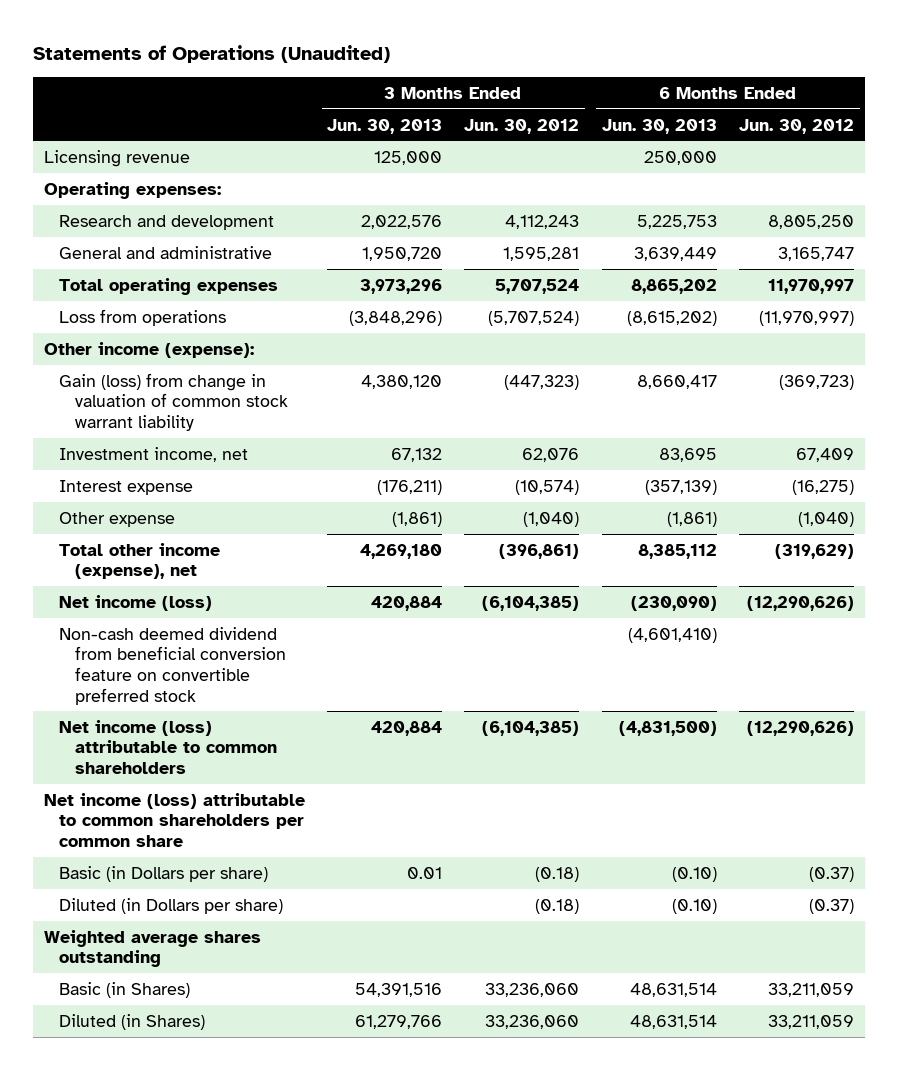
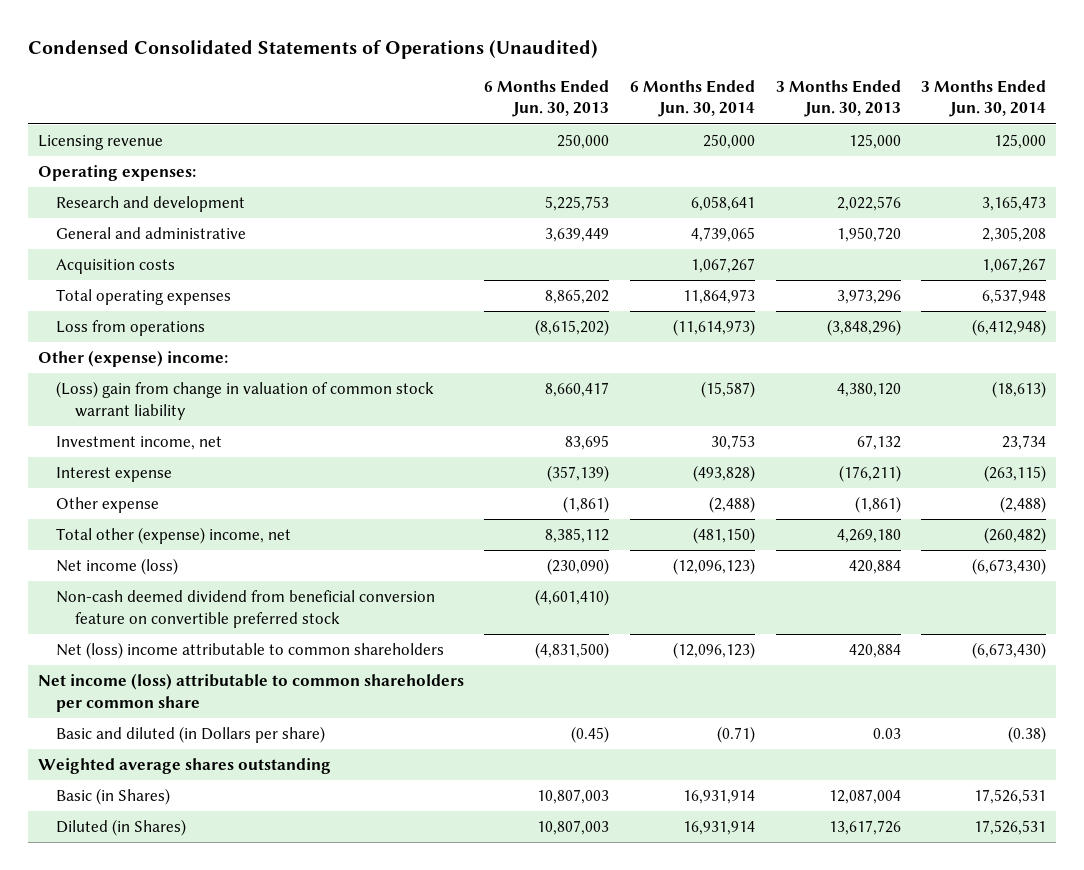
- Statements of Operations (Unaudited)
+ Condensed Consolidated Statements of Operations (Unaudited)
- | 3 Months Ended Jun. 30, 2013 | 3 Months Ended Jun. 30, 2012 | 6 Months Ended Jun. 30, 2013 | 6 Months Ended Jun. 30, 2012
+ | 6 Months Ended Jun. 30, 2013 | 6 Months Ended Jun. 30, 2014 | 3 Months Ended Jun. 30, 2013 | 3 Months Ended Jun. 30, 2014
+ Acquisition costs | | 1,067,267 | | 1,067,267
- Other income (expense):
- Gain (loss) from change in valuation of common stock warrant liability | 4,380,120 | (447,323) | 8,660,417 | (369,723)
+ Other (expense) income:
+ (Loss) gain from change in valuation of common stock warrant liability | 8,660,417 | (15,587) | 4,380,120 | (18,613)
- Total other income (expense), net | 4,269,180 | (396,861) | 8,385,112 | (319,629)
+ Total other (expense) income, net | 8,385,112 | (481,150) | 4,269,180 | (260,482)
- Net income (loss) attributable to common shareholders | 420,884 | (6,104,385) | (4,831,500) | (12,290,626)
+ Net (loss) income attributable to common shareholders | (4,831,500) | (12,096,123) | 420,884 | (6,673,430)
- Basic (in Dollars per share) | 0.01 | (0.18) | (0.10) | (0.37)
- Diluted (in Dollars per share) | | (0.18) | (0.10) | (0.37)
+ Basic and diluted (in Dollars per share) | (0.45) | (0.71) | 0.03 | (0.38)
- Basic (in Shares) | 54,391,516 | 33,236,060 | 48,631,514 | 33,211,059
- Diluted (in Shares) | 61,279,766 | 33,236,060 | 48,631,514 | 33,211,059
+ Basic (in Shares) | 10,807,003 | 16,931,914 | 12,087,004 | 17,526,531
+ Diluted (in Shares) | 10,807,003 | 16,931,914 | 13,617,726 | 17,526,531

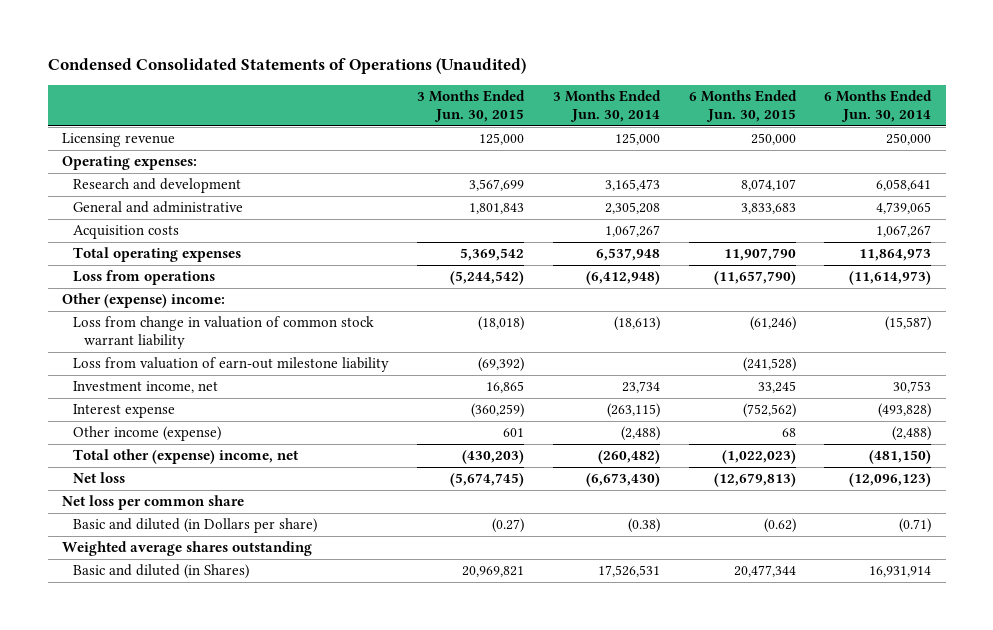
- | 6 Months Ended Jun. 30, 2013 | 6 Months Ended Jun. 30, 2014 | 3 Months Ended Jun. 30, 2013 | 3 Months Ended Jun. 30, 2014
+ | 3 Months Ended Jun. 30, 2015 | 3 Months Ended Jun. 30, 2014 | 6 Months Ended Jun. 30, 2015 | 6 Months Ended Jun. 30, 2014
- (Loss) gain from change in valuation of common stock warrant liability | 8,660,417 | (15,587) | 4,380,120 | (18,613)
+ Loss from change in valuation of common stock warrant liability | (18,018) | (18,613) | (61,246) | (15,587)
+ Loss from valuation of earn-out milestone liability | (69,392) | | (241,528) |
- Other expense | (1,861) | (2,488) | (1,861) | (2,488)
+ Other income (expense) | 601 | (2,488) | 68 | (2,488)
- Net income (loss) | (230,090) | (12,096,123) | 420,884 | (6,673,430)
- Non-cash deemed dividend from beneficial conversion feature on convertible preferred stock | (4,601,410) | | |
- Net (loss) income attributable to common shareholders | (4,831,500) | (12,096,123) | 420,884 | (6,673,430)
- Net income (loss) attributable to common shareholders per common share
+ Net loss | (5,674,745) | (6,673,430) | (12,679,813) | (12,096,123)
+ Net loss per common share
- Basic (in Shares) | 10,807,003 | 16,931,914 | 12,087,004 | 17,526,531
- Diluted (in Shares) | 10,807,003 | 16,931,914 | 13,617,726 | 17,526,531
+ Basic and diluted (in Shares) | 20,969,821 | 17,526,531 | 20,477,344 | 16,931,914

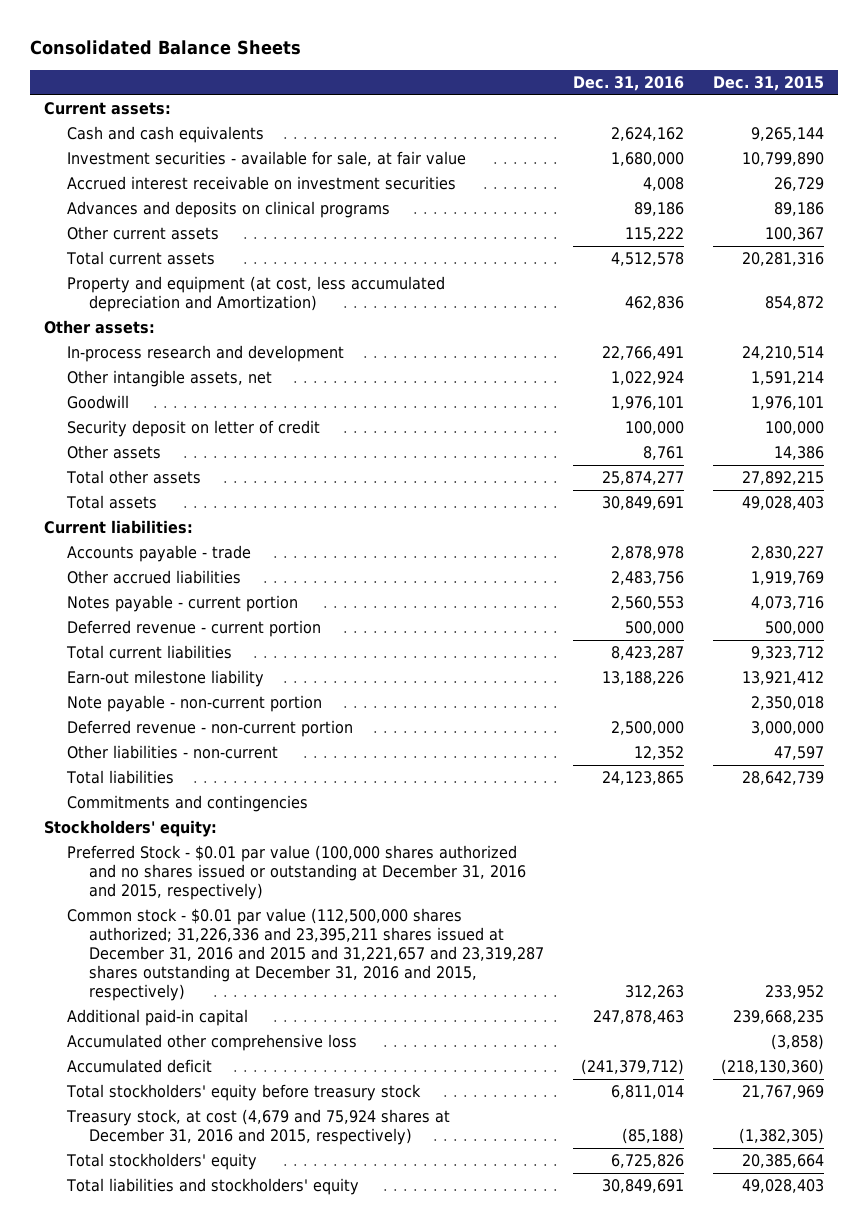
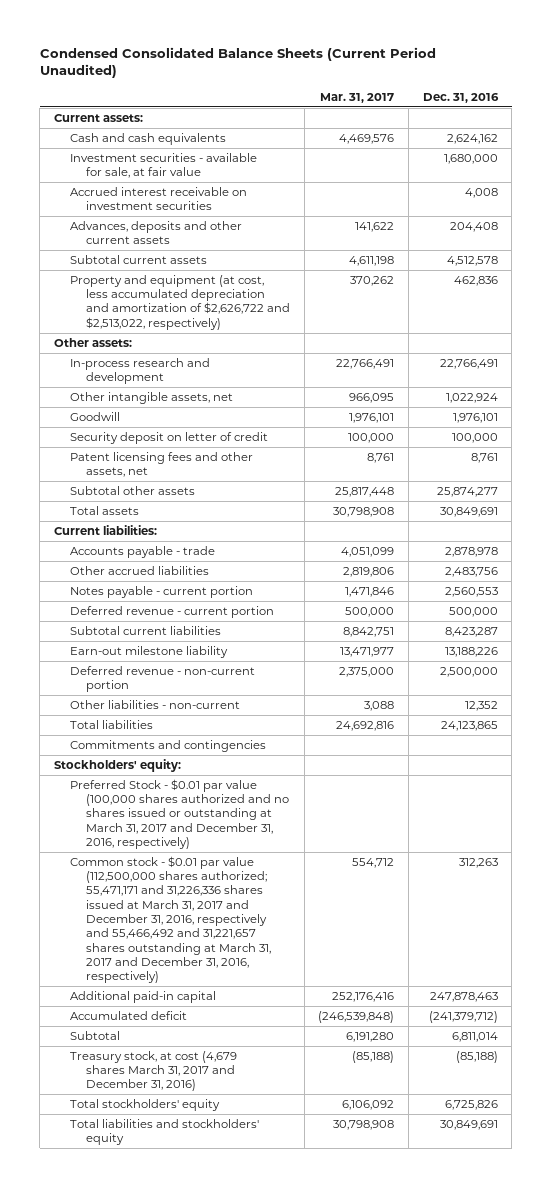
- Consolidated Balance Sheets
+ Condensed Consolidated Balance Sheets (Current Period Unaudited)
- | Dec. 31, 2016 | Dec. 31, 2015
+ | Mar. 31, 2017 | Dec. 31, 2016
- Advances and deposits on clinical programs | 89,186 | 89,186
- Other current assets | 115,222 | 100,367
- Total current assets | 4,512,578 | 20,281,316
- Property and equipment (at cost, less accumulated depreciation and Amortization) | 462,836 | 854,872
+ Advances, deposits and other current assets | 141,622 | 204,408
+ Subtotal current assets | 4,611,198 | 4,512,578
+ Property and equipment (at cost, less accumulated depreciation and amortization of $2,626,722 and $2,513,022, respectively) | 370,262 | 462,836
- Other assets | 8,761 | 14,386
- Total other assets | 25,874,277 | 27,892,215
+ Patent licensing fees and other assets, net | 8,761 | 8,761
+ Subtotal other assets | 25,817,448 | 25,874,277
- Total current liabilities | 8,423,287 | 9,323,712
+ Subtotal current liabilities | 8,842,751 | 8,423,287
- Note payable - non-current portion | | 2,350,018
- Preferred Stock - $0.01 par value (100,000 shares authorized and no shares issued or outstanding at December 31, 2016 and 2015, respectively)
- Common stock - $0.01 par value (112,500,000 shares authorized; 31,226,336 and 23,395,211 shares issued at December 31, 2016 and 2015 and 31,221,657 and 23,319,287 shares outstanding at December 31, 2016 and 2015, respectively) | 312,263 | 233,952
+ Preferred Stock - $0.01 par value (100,000 shares authorized and no shares issued or outstanding at March 31, 2017 and December 31, 2016, respectively)
+ Common stock - $0.01 par value (112,500,000 shares authorized; 55,471,171 and 31,226,336 shares issued at March 31, 2017 and December 31, 2016, respectively and 55,466,492 and 31,221,657 shares outstanding at March 31, 2017 and December 31, 2016, respectively) | 554,712 | 312,263
- Accumulated other comprehensive loss | | (3,858)
- Total stockholders' equity before treasury stock | 6,811,014 | 21,767,969
- Treasury stock, at cost (4,679 and 75,924 shares at December 31, 2016 and 2015, respectively) | (85,188) | (1,382,305)
+ Subtotal | 6,191,280 | 6,811,014
+ Treasury stock, at cost (4,679 shares March 31, 2017 and December 31, 2016) | (85,188) | (85,188)

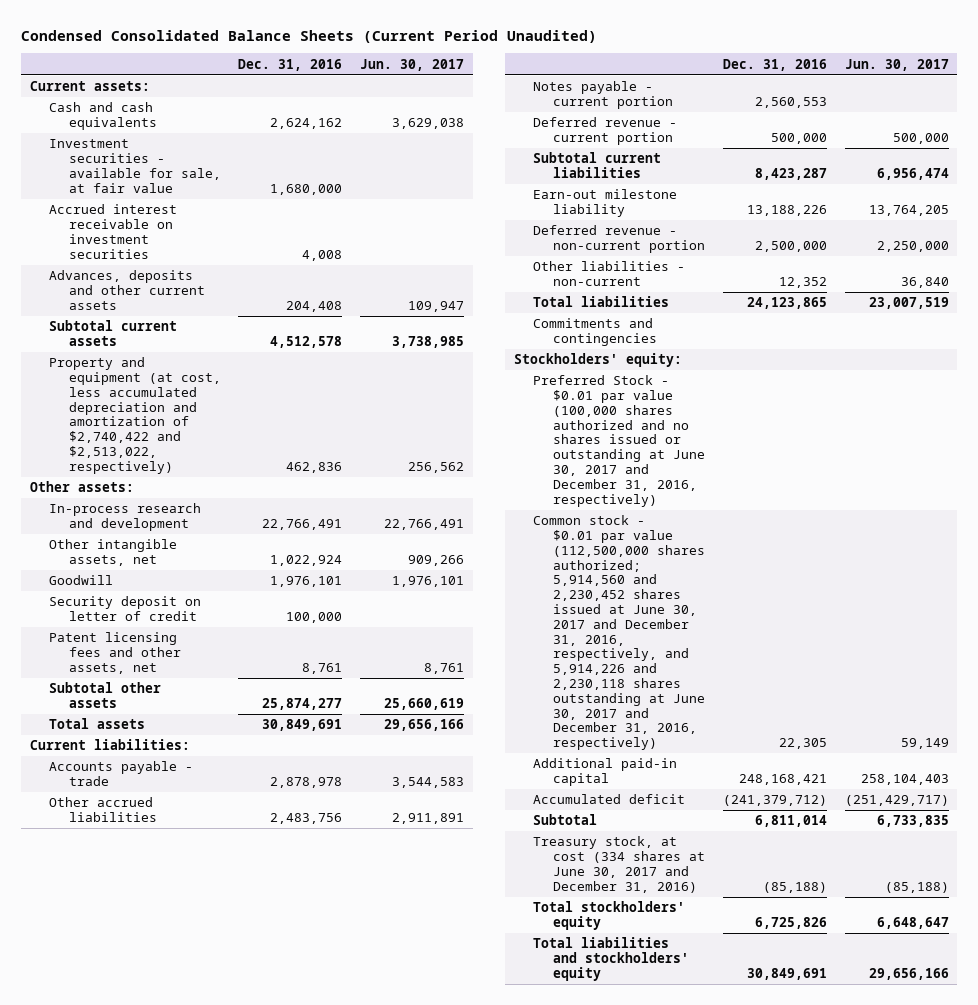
- | Mar. 31, 2017 | Dec. 31, 2016
+ | Dec. 31, 2016 | Jun. 30, 2017
- Property and equipment (at cost, less accumulated depreciation and amortization of $2,626,722 and $2,513,022, respectively) | 370,262 | 462,836
+ Property and equipment (at cost, less accumulated depreciation and amortization of $2,740,422 and $2,513,022, respectively) | 462,836 | 256,562
- Preferred Stock - $0.01 par value (100,000 shares authorized and no shares issued or outstanding at March 31, 2017 and December 31, 2016, respectively)
- Common stock - $0.01 par value (112,500,000 shares authorized; 55,471,171 and 31,226,336 shares issued at March 31, 2017 and December 31, 2016, respectively and 55,466,492 and 31,221,657 shares outstanding at March 31, 2017 and December 31, 2016, respectively) | 554,712 | 312,263
- Additional paid-in capital | 252,176,416 | 247,878,463
+ Preferred Stock - $0.01 par value (100,000 shares authorized and no shares issued or outstanding at June 30, 2017 and December 31, 2016, respectively)
+ Common stock - $0.01 par value (112,500,000 shares authorized; 5,914,560 and 2,230,452 shares issued at June 30, 2017 and December 31, 2016, respectively, and 5,914,226 and 2,230,118 shares outstanding at June 30, 2017 and December 31, 2016, respectively) | 22,305 | 59,149
+ Additional paid-in capital | 248,168,421 | 258,104,403
- Treasury stock, at cost (4,679 shares March 31, 2017 and December 31, 2016) | (85,188) | (85,188)
+ Treasury stock, at cost (334 shares at June 30, 2017 and December 31, 2016) | (85,188) | (85,188)

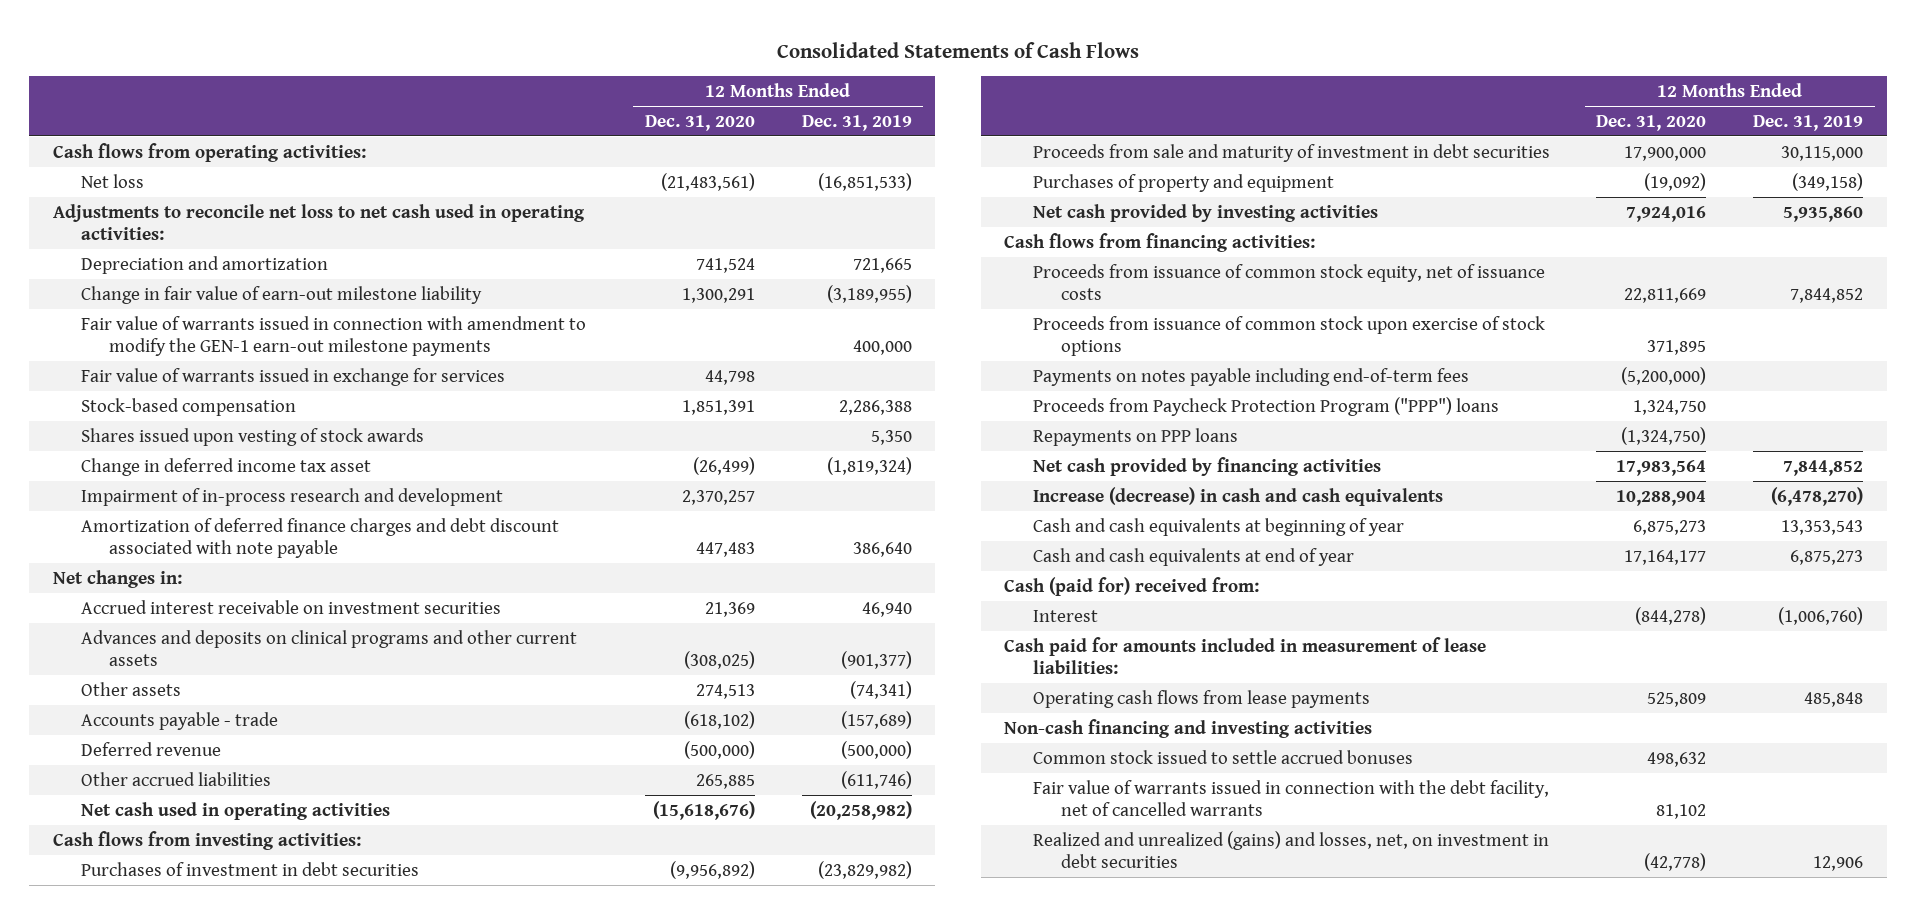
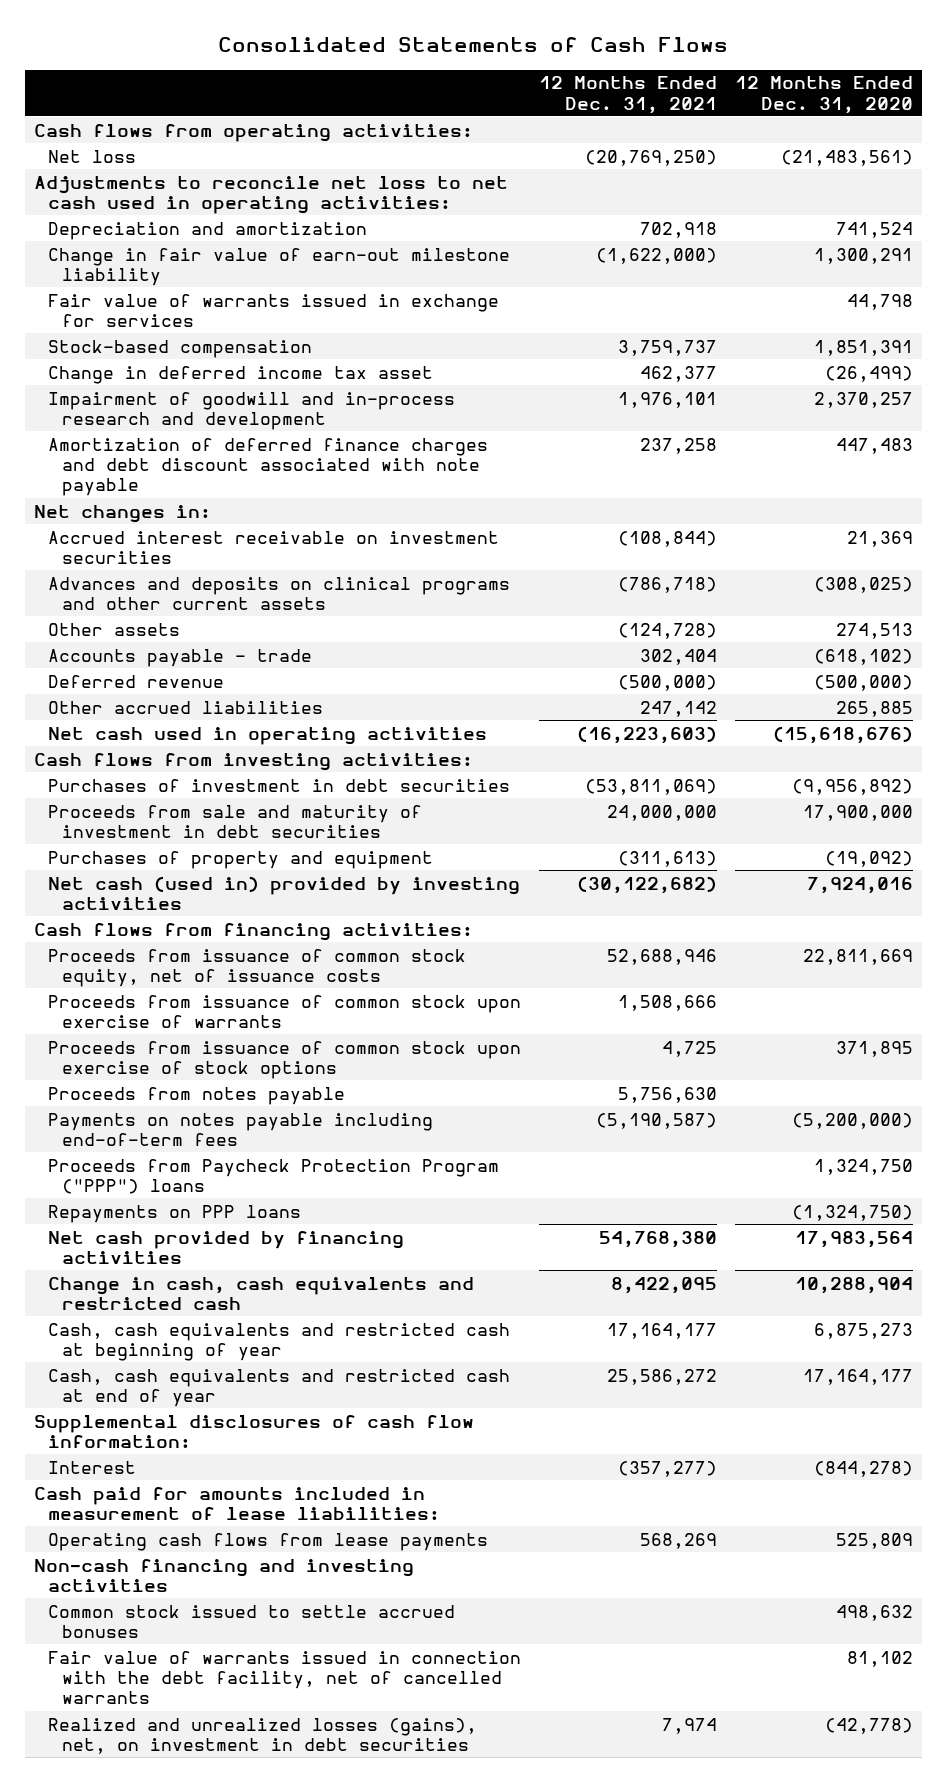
- | 12 Months Ended Dec. 31, 2020 | 12 Months Ended Dec. 31, 2019
+ | 12 Months Ended Dec. 31, 2021 | 12 Months Ended Dec. 31, 2020
- Fair value of warrants issued in connection with amendment to modify the GEN-1 earn-out milestone payments | | 400,000
- Shares issued upon vesting of stock awards | | 5,350
- Impairment of in-process research and development | 2,370,257 |
+ Impairment of goodwill and in-process research and development | 1,976,101 | 2,370,257
- Net cash provided by investing activities | 7,924,016 | 5,935,860
+ Net cash (used in) provided by investing activities | (30,122,682) | 7,924,016
+ Proceeds from issuance of common stock upon exercise of warrants | 1,508,666 |
+ Proceeds from notes payable | 5,756,630 |
- Increase (decrease) in cash and cash equivalents | 10,288,904 | (6,478,270)
- Cash and cash equivalents at beginning of year | 6,875,273 | 13,353,543
- Cash and cash equivalents at end of year | 17,164,177 | 6,875,273
- Cash (paid for) received from:
+ Change in cash, cash equivalents and restricted cash | 8,422,095 | 10,288,904
+ Cash, cash equivalents and restricted cash at beginning of year | 17,164,177 | 6,875,273
+ Cash, cash equivalents and restricted cash at end of year | 25,586,272 | 17,164,177
+ Supplemental disclosures of cash flow information:
- Realized and unrealized (gains) and losses, net, on investment in debt securities | (42,778) | 12,906
+ Realized and unrealized losses (gains), net, on investment in debt securities | 7,974 | (42,778)

